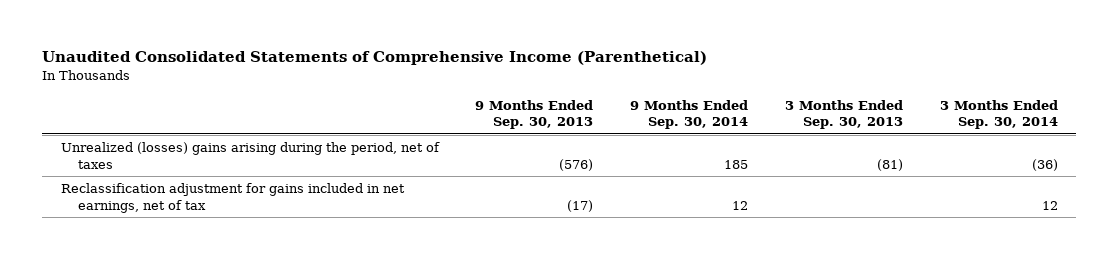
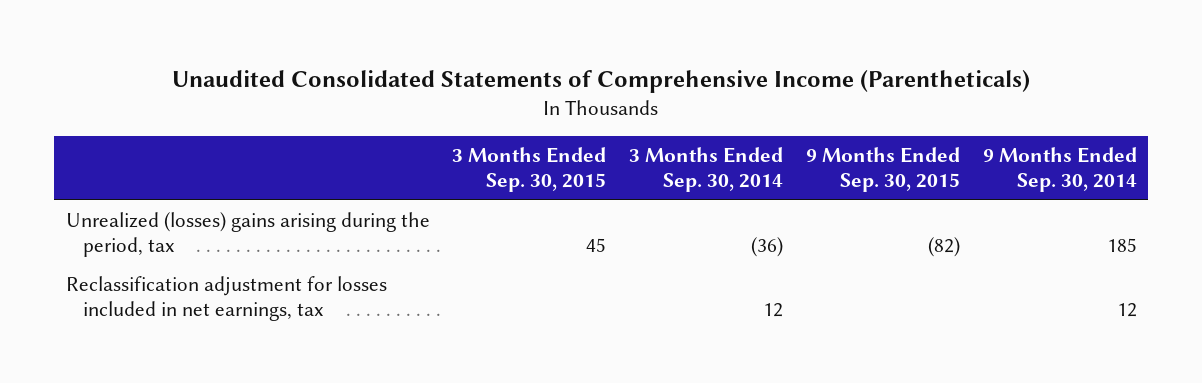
- Unaudited Consolidated Statements of Comprehensive Income (Parenthetical)
+ Unaudited Consolidated Statements of Comprehensive Income (Parentheticals)
- | 9 Months Ended Sep. 30, 2013 | 9 Months Ended Sep. 30, 2014 | 3 Months Ended Sep. 30, 2013 | 3 Months Ended Sep. 30, 2014
+ | 3 Months Ended Sep. 30, 2015 | 3 Months Ended Sep. 30, 2014 | 9 Months Ended Sep. 30, 2015 | 9 Months Ended Sep. 30, 2014
- Unrealized (losses) gains arising during the period, net of taxes | (576) | 185 | (81) | (36)
- Reclassification adjustment for gains included in net earnings, net of tax | (17) | 12 | | 12
+ Unrealized (losses) gains arising during the period, tax | 45 | (36) | (82) | 185
+ Reclassification adjustment for losses included in net earnings, tax | | 12 | | 12

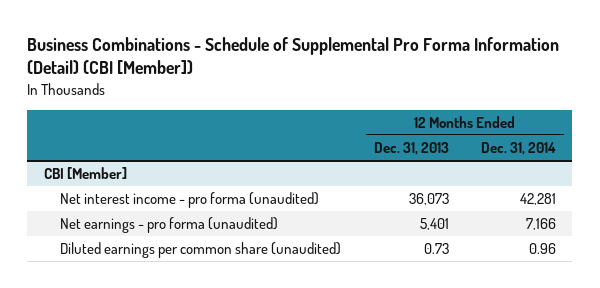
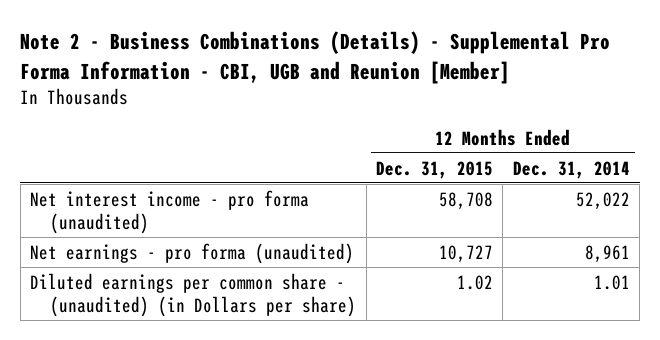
- Business Combinations - Schedule of Supplemental Pro Forma Information (Detail) (CBI [Member])
+ Note 2 - Business Combinations (Details) - Supplemental Pro Forma Information - CBI, UGB and Reunion [Member]
- | 12 Months Ended Dec. 31, 2013 | 12 Months Ended Dec. 31, 2014
+ | 12 Months Ended Dec. 31, 2015 | 12 Months Ended Dec. 31, 2014
- CBI [Member]
- Net interest income - pro forma (unaudited) | 36,073 | 42,281
- Net earnings - pro forma (unaudited) | 5,401 | 7,166
- Diluted earnings per common share (unaudited) | 0.73 | 0.96
+ Net interest income - pro forma (unaudited) | 58,708 | 52,022
+ Net earnings - pro forma (unaudited) | 10,727 | 8,961
+ Diluted earnings per common share - (unaudited) (in Dollars per share) | 1.02 | 1.01

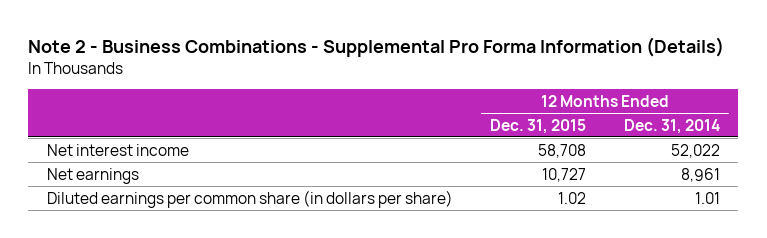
- Note 2 - Business Combinations (Details) - Supplemental Pro Forma Information - CBI, UGB and Reunion [Member]
+ Note 2 - Business Combinations - Supplemental Pro Forma Information (Details)
- Net interest income - pro forma (unaudited) | 58,708 | 52,022
- Net earnings - pro forma (unaudited) | 10,727 | 8,961
- Diluted earnings per common share - (unaudited) (in Dollars per share) | 1.02 | 1.01
+ Net interest income | 58,708 | 52,022
+ Net earnings | 10,727 | 8,961
+ Diluted earnings per common share (in dollars per share) | 1.02 | 1.01

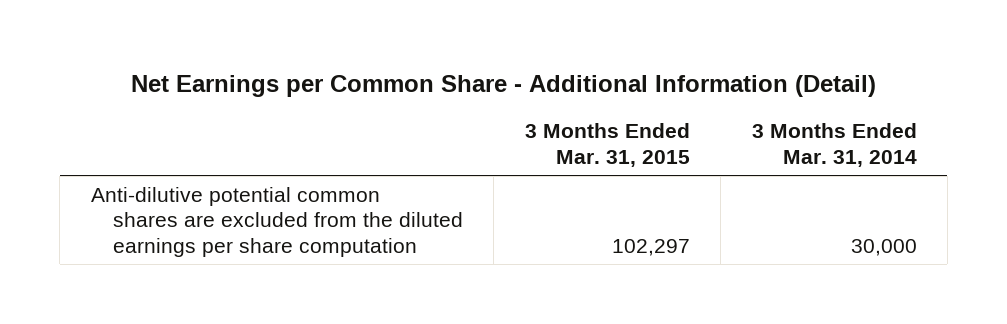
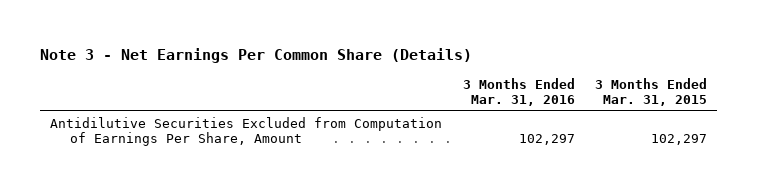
- Net Earnings per Common Share - Additional Information (Detail)
+ Note 3 - Net Earnings Per Common Share (Details)
- | 3 Months Ended Mar. 31, 2015 | 3 Months Ended Mar. 31, 2014
+ | 3 Months Ended Mar. 31, 2016 | 3 Months Ended Mar. 31, 2015
- Anti-dilutive potential common shares are excluded from the diluted earnings per share computation | 102,297 | 30,000
+ Antidilutive Securities Excluded from Computation of Earnings Per Share, Amount | 102,297 | 102,297

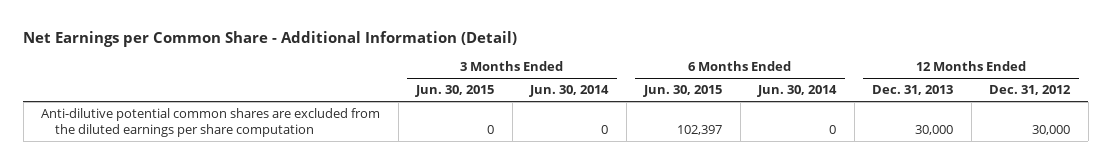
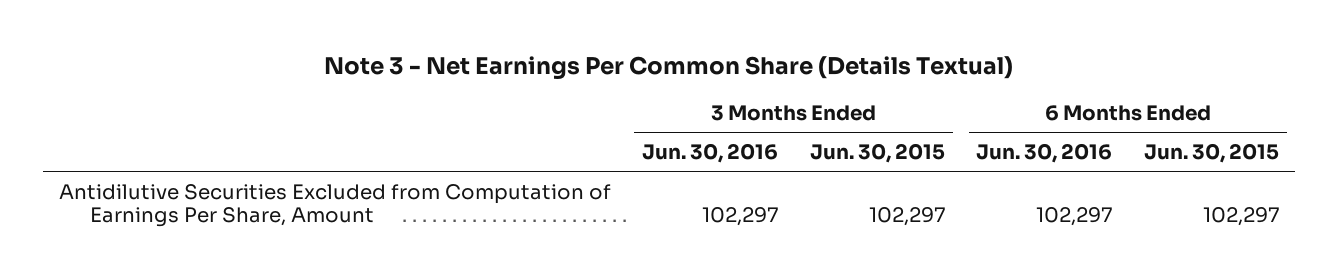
- Net Earnings per Common Share - Additional Information (Detail)
+ Note 3 - Net Earnings Per Common Share (Details Textual)
- | 3 Months Ended Jun. 30, 2015 | 3 Months Ended Jun. 30, 2014 | 6 Months Ended Jun. 30, 2015 | 6 Months Ended Jun. 30, 2014 | 12 Months Ended Dec. 31, 2013 | 12 Months Ended Dec. 31, 2012
+ | 3 Months Ended Jun. 30, 2016 | 3 Months Ended Jun. 30, 2015 | 6 Months Ended Jun. 30, 2016 | 6 Months Ended Jun. 30, 2015
- Anti-dilutive potential common shares are excluded from the diluted earnings per share computation | 0 | 0 | 102,397 | 0 | 30,000 | 30,000
+ Antidilutive Securities Excluded from Computation of Earnings Per Share, Amount | 102,297 | 102,297 | 102,297 | 102,297

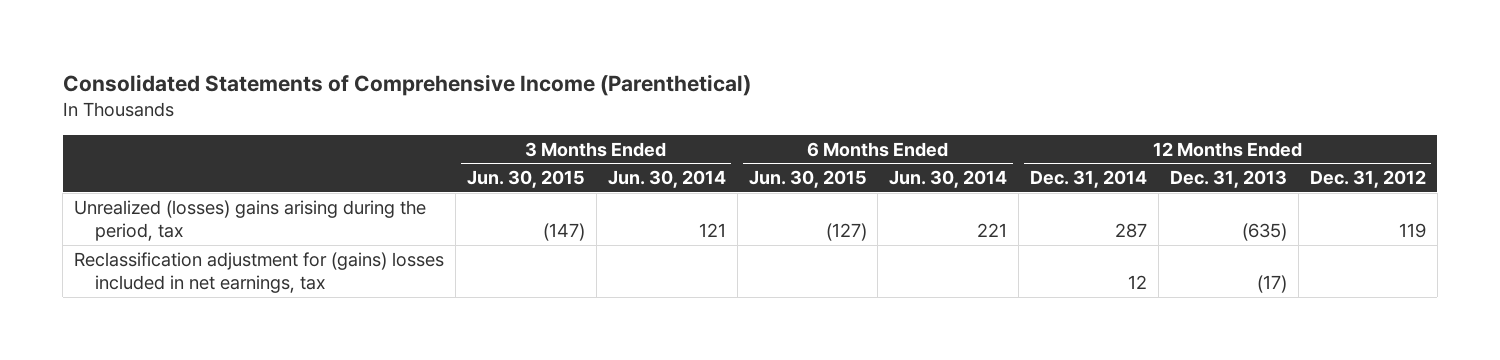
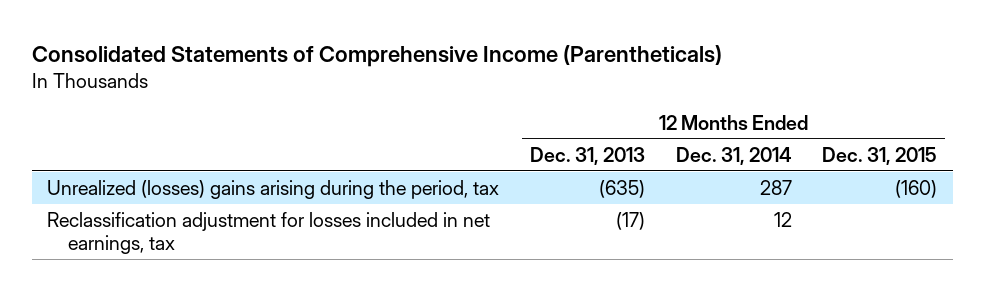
- Consolidated Statements of Comprehensive Income (Parenthetical)
+ Consolidated Statements of Comprehensive Income (Parentheticals)
- | 3 Months Ended Jun. 30, 2015 | 3 Months Ended Jun. 30, 2014 | 6 Months Ended Jun. 30, 2015 | 6 Months Ended Jun. 30, 2014 | 12 Months Ended Dec. 31, 2014 | 12 Months Ended Dec. 31, 2013 | 12 Months Ended Dec. 31, 2012
+ | 12 Months Ended Dec. 31, 2013 | 12 Months Ended Dec. 31, 2014 | 12 Months Ended Dec. 31, 2015
- Reclassification adjustment for (gains) losses included in net earnings, tax | | | | | 12 | (17) |
+ Reclassification adjustment for losses included in net earnings, tax | (17) | 12 |

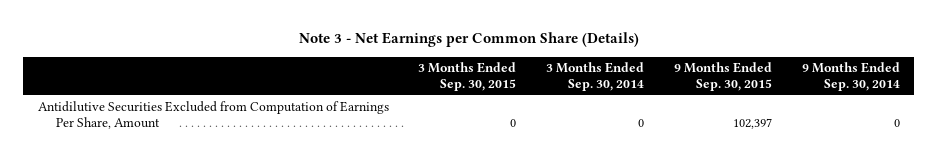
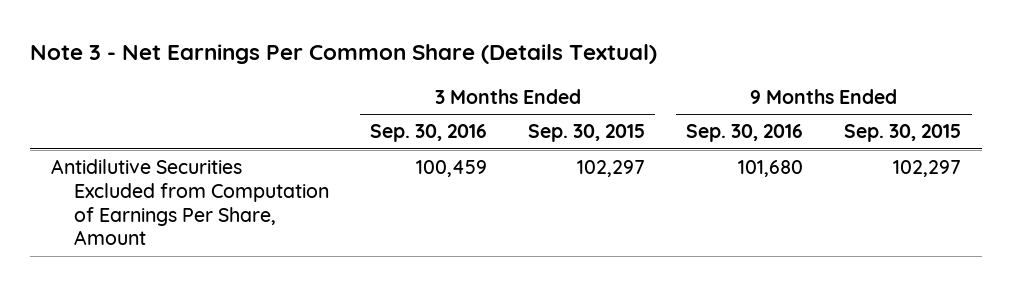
- Note 3 - Net Earnings per Common Share (Details)
+ Note 3 - Net Earnings Per Common Share (Details Textual)
- | 3 Months Ended Sep. 30, 2015 | 3 Months Ended Sep. 30, 2014 | 9 Months Ended Sep. 30, 2015 | 9 Months Ended Sep. 30, 2014
+ | 3 Months Ended Sep. 30, 2016 | 3 Months Ended Sep. 30, 2015 | 9 Months Ended Sep. 30, 2016 | 9 Months Ended Sep. 30, 2015
- Antidilutive Securities Excluded from Computation of Earnings Per Share, Amount | 0 | 0 | 102,397 | 0
+ Antidilutive Securities Excluded from Computation of Earnings Per Share, Amount | 100,459 | 102,297 | 101,680 | 102,297

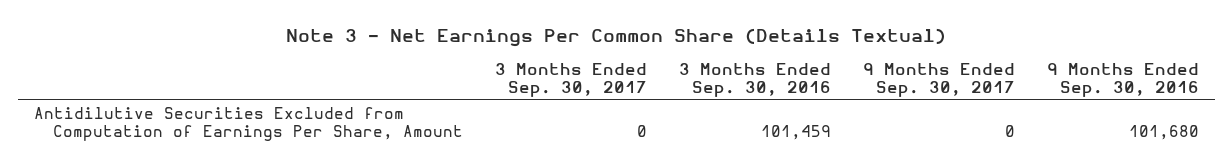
- | 3 Months Ended Sep. 30, 2016 | 3 Months Ended Sep. 30, 2015 | 9 Months Ended Sep. 30, 2016 | 9 Months Ended Sep. 30, 2015
+ | 3 Months Ended Sep. 30, 2017 | 3 Months Ended Sep. 30, 2016 | 9 Months Ended Sep. 30, 2017 | 9 Months Ended Sep. 30, 2016
- Antidilutive Securities Excluded from Computation of Earnings Per Share, Amount | 100,459 | 102,297 | 101,680 | 102,297
+ Antidilutive Securities Excluded from Computation of Earnings Per Share, Amount | 0 | 101,459 | 0 | 101,680

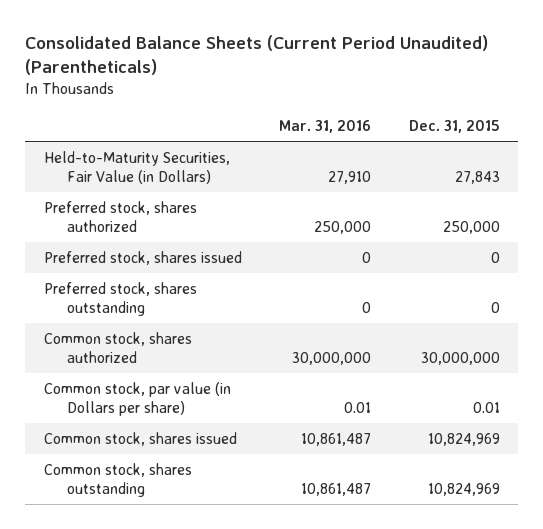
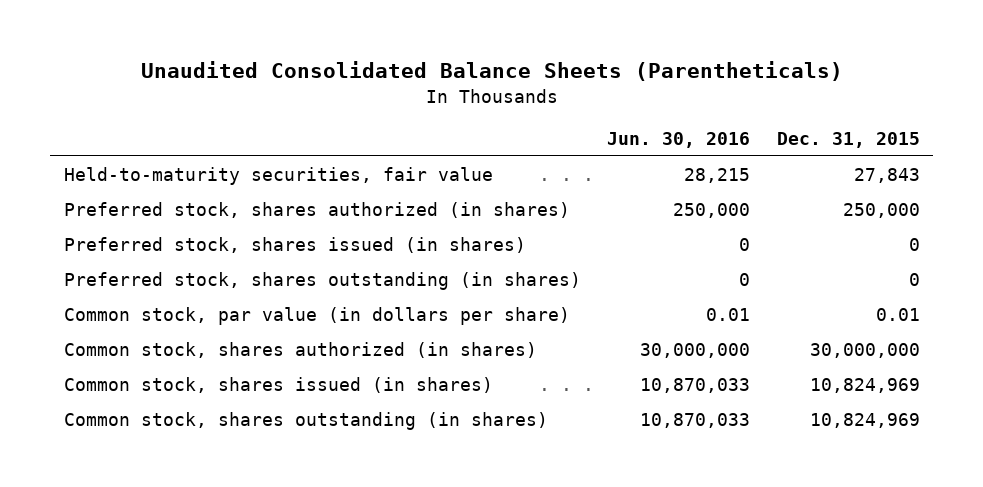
- Consolidated Balance Sheets (Current Period Unaudited) (Parentheticals)
+ Unaudited Consolidated Balance Sheets (Parentheticals)
- | Mar. 31, 2016 | Dec. 31, 2015
+ | Jun. 30, 2016 | Dec. 31, 2015
- Held-to-Maturity Securities, Fair Value (in Dollars) | 27,910 | 27,843
- Preferred stock, shares authorized | 250,000 | 250,000
- Preferred stock, shares issued | 0 | 0
- Preferred stock, shares outstanding | 0 | 0
- Common stock, shares authorized | 30,000,000 | 30,000,000
- Common stock, par value (in Dollars per share) | 0.01 | 0.01
- Common stock, shares issued | 10,861,487 | 10,824,969
- Common stock, shares outstanding | 10,861,487 | 10,824,969
+ Held-to-maturity securities, fair value | 28,215 | 27,843
+ Preferred stock, shares authorized (in shares) | 250,000 | 250,000
+ Preferred stock, shares issued (in shares) | 0 | 0
+ Preferred stock, shares outstanding (in shares) | 0 | 0
+ Common stock, par value (in dollars per share) | 0.01 | 0.01
+ Common stock, shares authorized (in shares) | 30,000,000 | 30,000,000
+ Common stock, shares issued (in shares) | 10,870,033 | 10,824,969
+ Common stock, shares outstanding (in shares) | 10,870,033 | 10,824,969

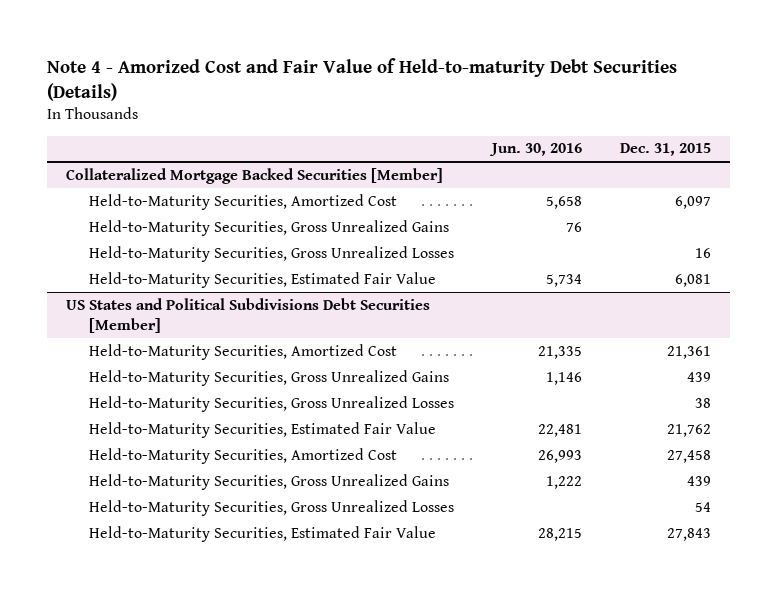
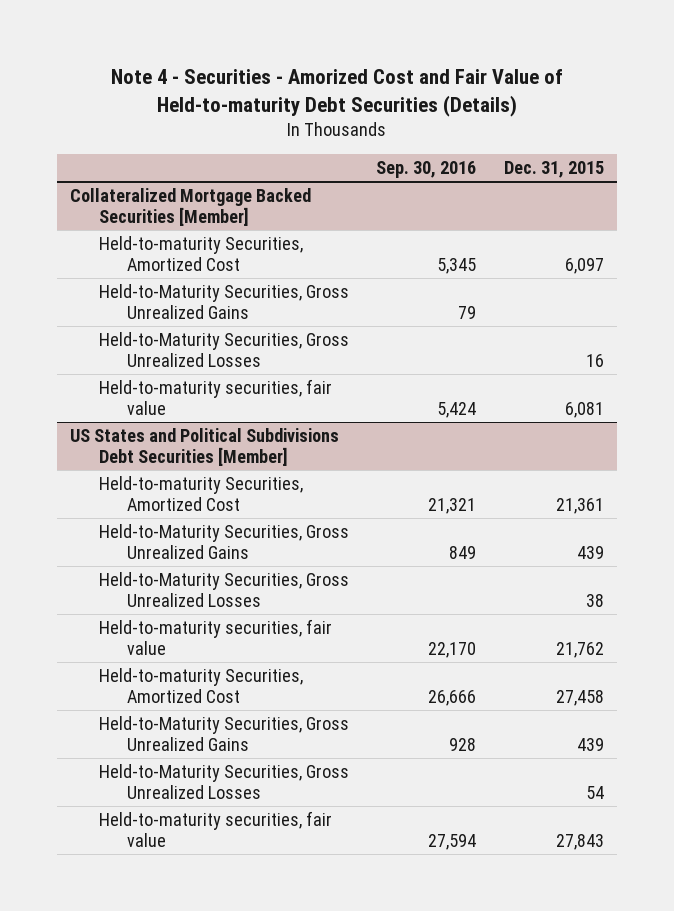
- Note 4 - Amorized Cost and Fair Value of Held-to-maturity Debt Securities (Details)
+ Note 4 - Securities - Amorized Cost and Fair Value of Held-to-maturity Debt Securities (Details)
- | Jun. 30, 2016 | Dec. 31, 2015
+ | Sep. 30, 2016 | Dec. 31, 2015
@ Collateralized Mortgage Backed Securities [Member]
- Held-to-Maturity Securities, Amortized Cost | 5,658 | 6,097
+ Held-to-maturity Securities, Amortized Cost | 5,345 | 6,097
- Held-to-Maturity Securities, Estimated Fair Value | 5,734 | 6,081
+ Held-to-maturity securities, fair value | 5,424 | 6,081
@ US States and Political Subdivisions Debt Securities [Member]
- Held-to-Maturity Securities, Amortized Cost | 21,335 | 21,361
+ Held-to-maturity Securities, Amortized Cost | 21,321 | 21,361
- Held-to-Maturity Securities, Estimated Fair Value | 22,481 | 21,762
- Held-to-Maturity Securities, Amortized Cost | 26,993 | 27,458
+ Held-to-maturity securities, fair value | 22,170 | 21,762
+ Held-to-maturity Securities, Amortized Cost | 26,666 | 27,458
- Held-to-Maturity Securities, Estimated Fair Value | 28,215 | 27,843
+ Held-to-maturity securities, fair value | 27,594 | 27,843

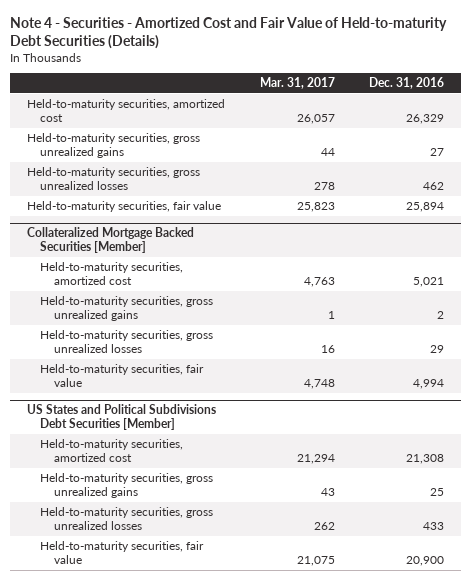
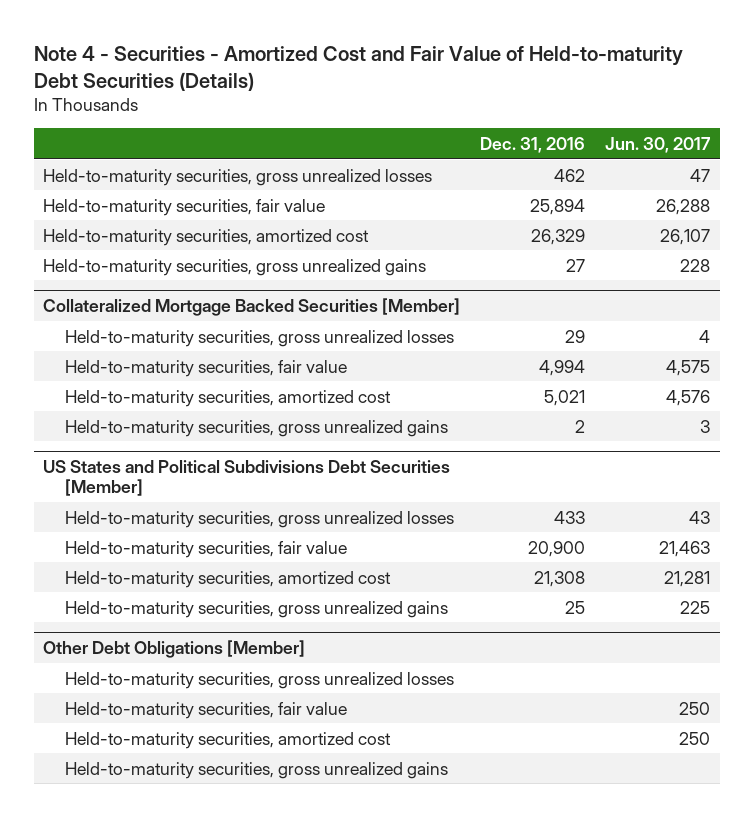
- | Mar. 31, 2017 | Dec. 31, 2016
+ | Dec. 31, 2016 | Jun. 30, 2017
moved down: Held-to-maturity securities, amortized cost | 26,329 | 26,107
moved down: Held-to-maturity securities, gross unrealized gains | 27 | 228
@ Collateralized Mortgage Backed Securities [Member]
moved down: Held-to-maturity securities, amortized cost | 5,021 | 4,576
moved down: Held-to-maturity securities, gross unrealized gains | 2 | 3
@ US States and Political Subdivisions Debt Securities [Member]
moved down: Held-to-maturity securities, amortized cost | 21,308 | 21,281
moved down: Held-to-maturity securities, gross unrealized gains | 25 | 225
+ Other Debt Obligations [Member]
+ Held-to-maturity securities, gross unrealized losses
+ Held-to-maturity securities, fair value | | 250
+ Held-to-maturity securities, amortized cost | | 250
+ Held-to-maturity securities, gross unrealized gains

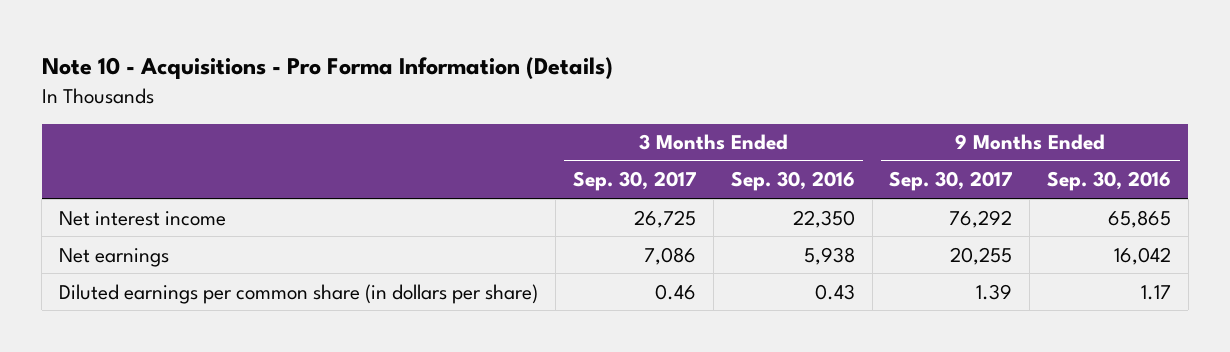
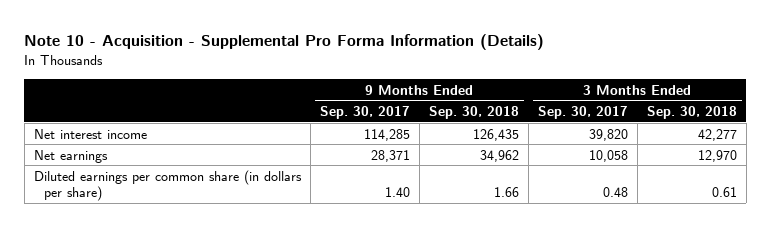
- Note 10 - Acquisitions - Pro Forma Information (Details)
+ Note 10 - Acquisition - Supplemental Pro Forma Information (Details)
- | 3 Months Ended Sep. 30, 2017 | 3 Months Ended Sep. 30, 2016 | 9 Months Ended Sep. 30, 2017 | 9 Months Ended Sep. 30, 2016
+ | 9 Months Ended Sep. 30, 2017 | 9 Months Ended Sep. 30, 2018 | 3 Months Ended Sep. 30, 2017 | 3 Months Ended Sep. 30, 2018
- Net interest income | 26,725 | 22,350 | 76,292 | 65,865
- Net earnings | 7,086 | 5,938 | 20,255 | 16,042
- Diluted earnings per common share (in dollars per share) | 0.46 | 0.43 | 1.39 | 1.17
+ Net interest income | 114,285 | 126,435 | 39,820 | 42,277
+ Net earnings | 28,371 | 34,962 | 10,058 | 12,970
+ Diluted earnings per common share (in dollars per share) | 1.40 | 1.66 | 0.48 | 0.61

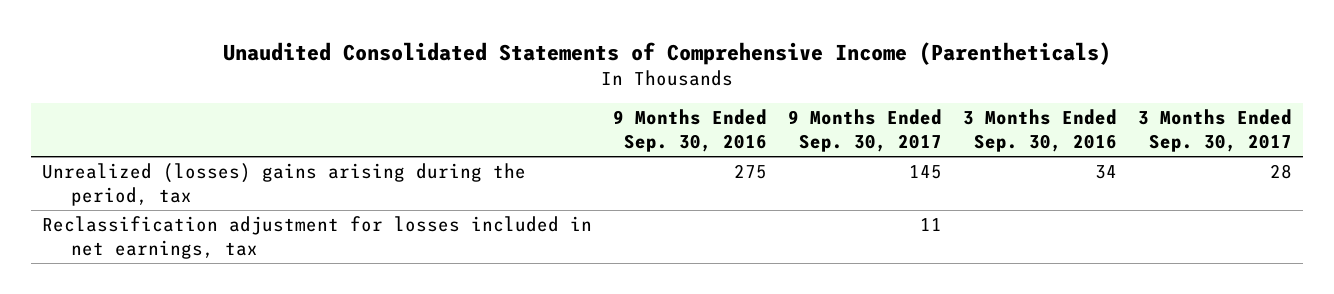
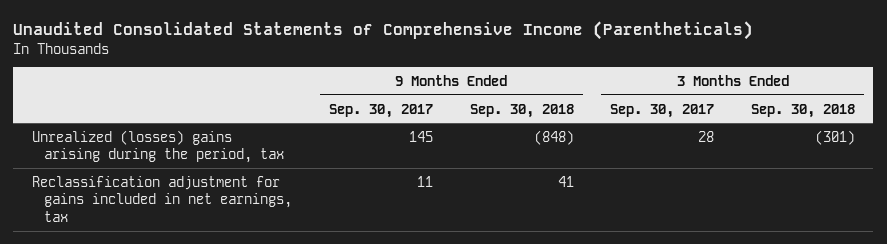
- | 9 Months Ended Sep. 30, 2016 | 9 Months Ended Sep. 30, 2017 | 3 Months Ended Sep. 30, 2016 | 3 Months Ended Sep. 30, 2017
+ | 9 Months Ended Sep. 30, 2017 | 9 Months Ended Sep. 30, 2018 | 3 Months Ended Sep. 30, 2017 | 3 Months Ended Sep. 30, 2018
- Reclassification adjustment for losses included in net earnings, tax | | 11 | |
+ Reclassification adjustment for gains included in net earnings, tax | 11 | 41 | |

